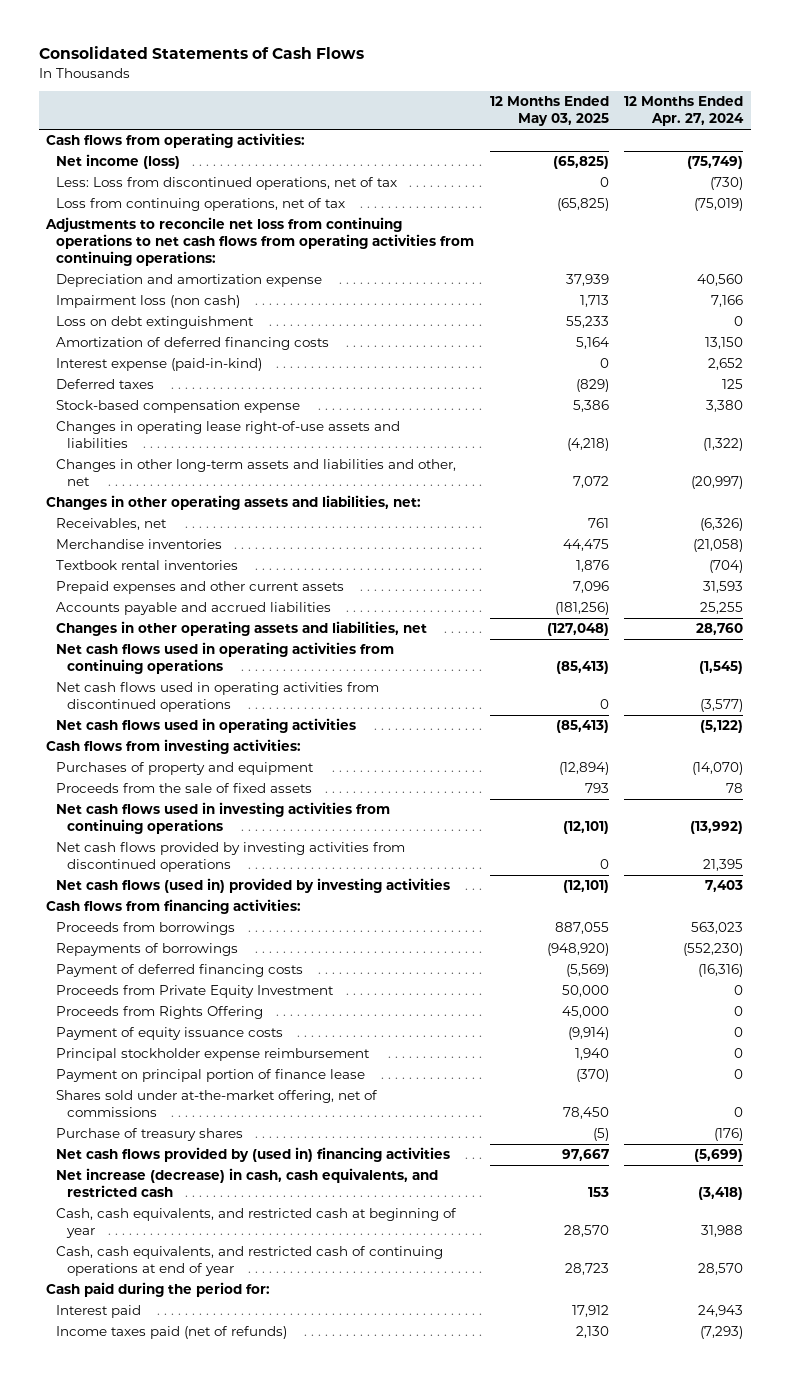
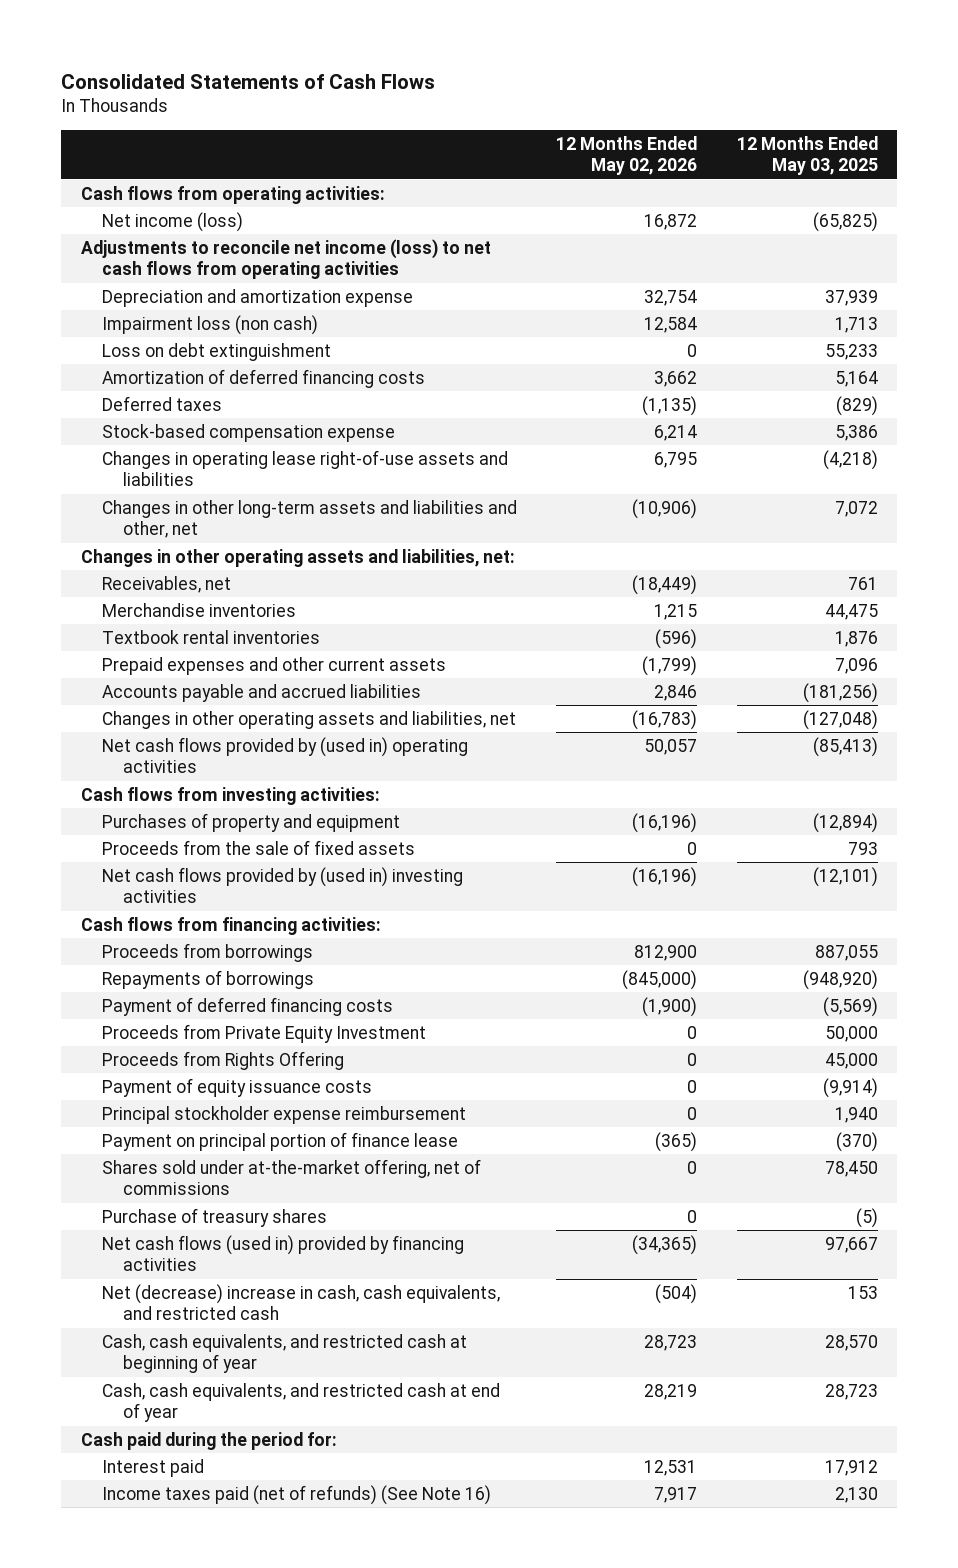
- | 12 Months Ended May 03, 2025 | 12 Months Ended Apr. 27, 2024
+ | 12 Months Ended May 02, 2026 | 12 Months Ended May 03, 2025
- Less: Loss from discontinued operations, net of tax | 0 | (730)
- Loss from continuing operations, net of tax | (65,825) | (75,019)
- Adjustments to reconcile net loss from continuing operations to net cash flows from operating activities from continuing operations:
+ Adjustments to reconcile net income (loss) to net cash flows from operating activities
- Interest expense (paid-in-kind) | 0 | 2,652
- Net cash flows used in operating activities from continuing operations | (85,413) | (1,545)
- Net cash flows used in operating activities from discontinued operations | 0 | (3,577)
- Net cash flows used in operating activities | (85,413) | (5,122)
+ Net cash flows provided by (used in) operating activities | 50,057 | (85,413)
- Net cash flows used in investing activities from continuing operations | (12,101) | (13,992)
- Net cash flows provided by investing activities from discontinued operations | 0 | 21,395
- Net cash flows (used in) provided by investing activities | (12,101) | 7,403
+ Net cash flows provided by (used in) investing activities | (16,196) | (12,101)
- Net cash flows provided by (used in) financing activities | 97,667 | (5,699)
- Net increase (decrease) in cash, cash equivalents, and restricted cash | 153 | (3,418)
+ Net cash flows (used in) provided by financing activities | (34,365) | 97,667
+ Net (decrease) increase in cash, cash equivalents, and restricted cash | (504) | 153
- Cash, cash equivalents, and restricted cash of continuing operations at end of year | 28,723 | 28,570
+ Cash, cash equivalents, and restricted cash at end of year | 28,219 | 28,723
- Income taxes paid (net of refunds) | 2,130 | (7,293)
+ Income taxes paid (net of refunds) (See Note 16) | 7,917 | 2,130

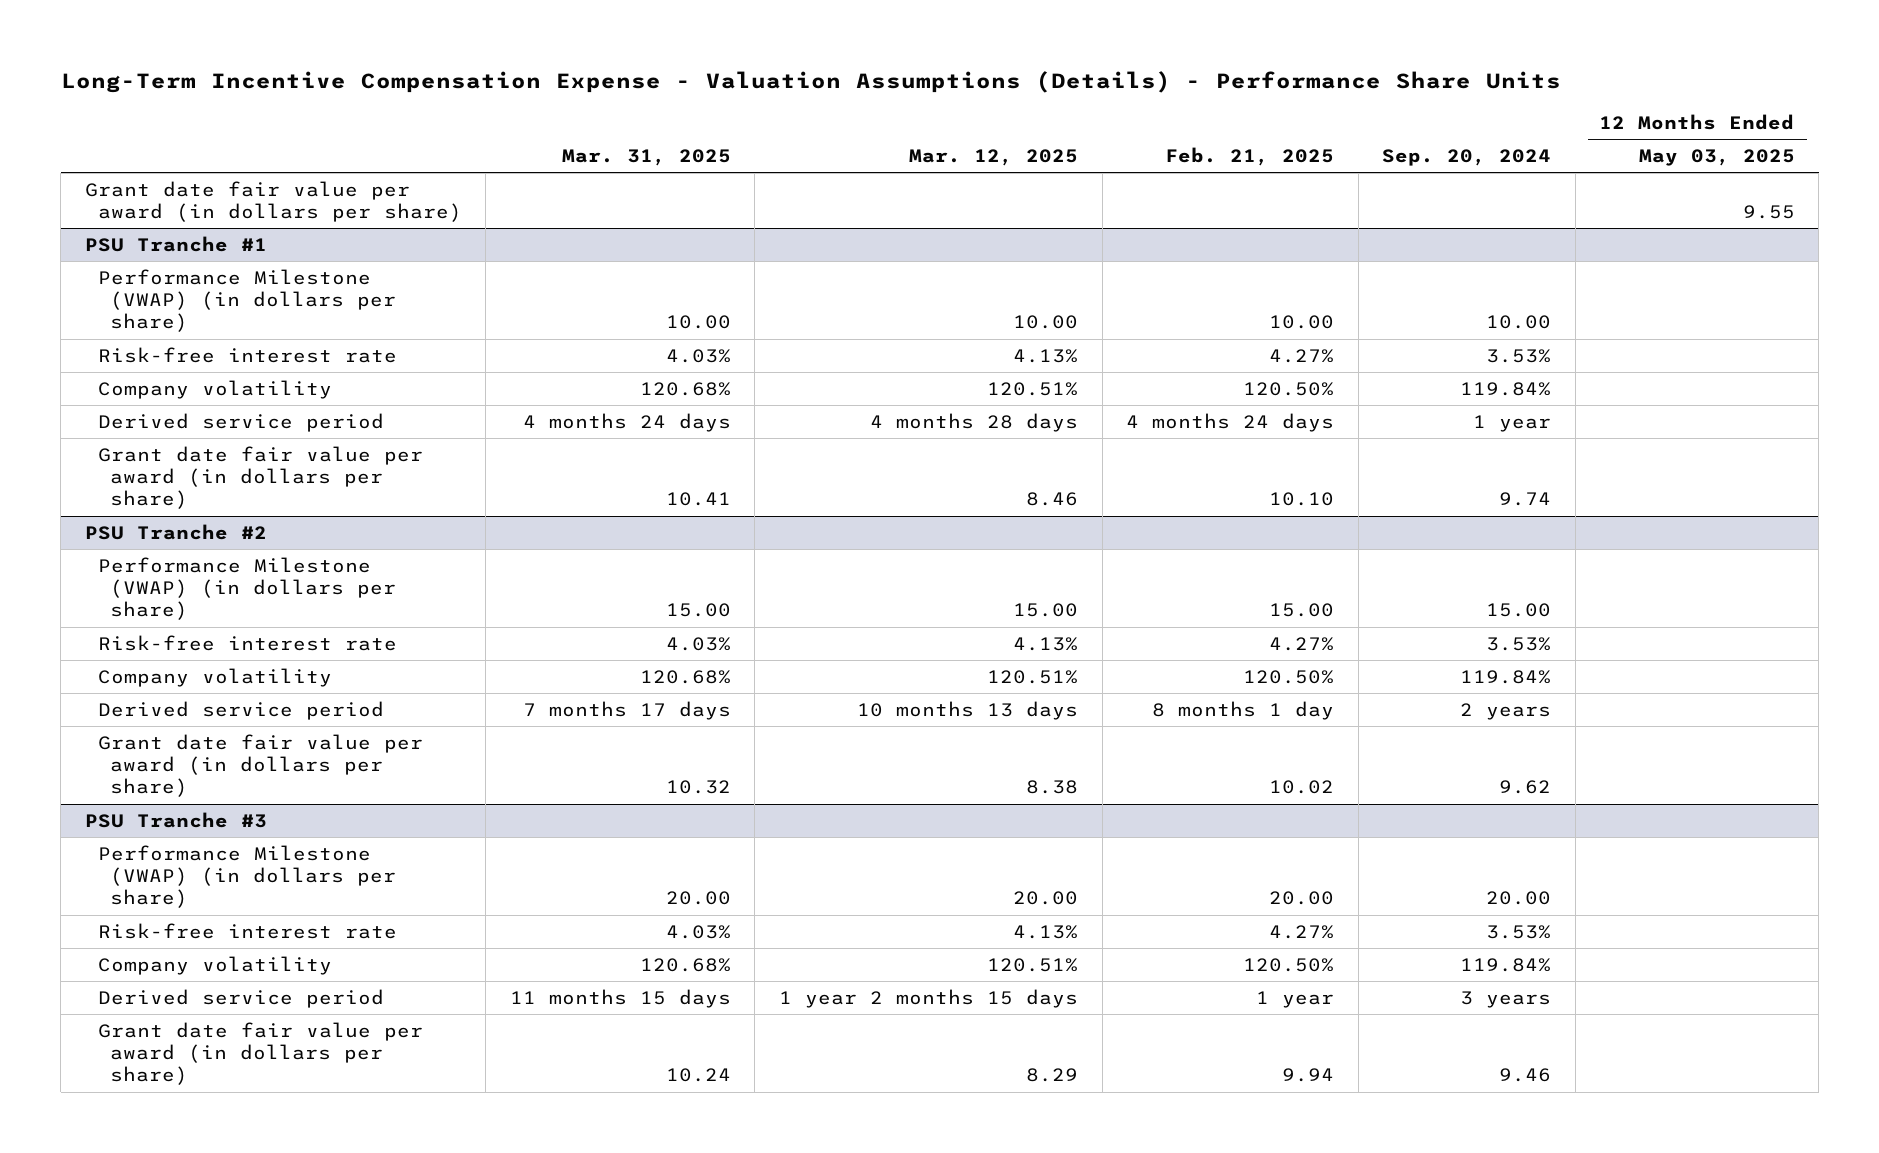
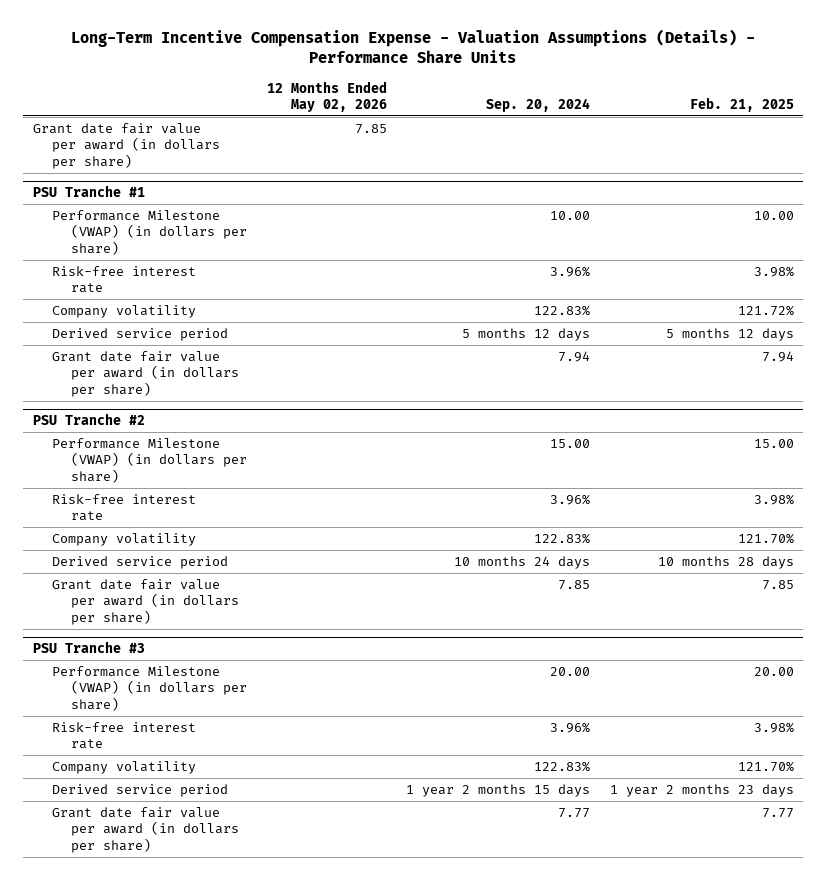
- | Mar. 31, 2025 | Mar. 12, 2025 | Feb. 21, 2025 | Sep. 20, 2024 | 12 Months Ended May 03, 2025
+ | 12 Months Ended May 02, 2026 | Sep. 20, 2024 | Feb. 21, 2025
@ PSU Tranche #1
- Risk-free interest rate | 4.03% | 4.13% | 4.27% | 3.53% |
- Company volatility | 120.68% | 120.51% | 120.50% | 119.84% |
- Derived service period | 4 months 24 days | 4 months 28 days | 4 months 24 days | 1 year |
- Grant date fair value per award (in dollars per share) | 10.41 | 8.46 | 10.10 | 9.74 |
+ Risk-free interest rate | | 3.96% | 3.98%
+ Company volatility | | 122.83% | 121.72%
+ Derived service period | | 5 months 12 days | 5 months 12 days
+ Grant date fair value per award (in dollars per share) | | 7.94 | 7.94
@ PSU Tranche #2
- Risk-free interest rate | 4.03% | 4.13% | 4.27% | 3.53% |
- Company volatility | 120.68% | 120.51% | 120.50% | 119.84% |
- Derived service period | 7 months 17 days | 10 months 13 days | 8 months 1 day | 2 years |
- Grant date fair value per award (in dollars per share) | 10.32 | 8.38 | 10.02 | 9.62 |
+ Risk-free interest rate | | 3.96% | 3.98%
+ Company volatility | | 122.83% | 121.70%
+ Derived service period | | 10 months 24 days | 10 months 28 days
+ Grant date fair value per award (in dollars per share) | | 7.85 | 7.85
@ PSU Tranche #3
- Risk-free interest rate | 4.03% | 4.13% | 4.27% | 3.53% |
- Company volatility | 120.68% | 120.51% | 120.50% | 119.84% |
- Derived service period | 11 months 15 days | 1 year 2 months 15 days | 1 year | 3 years |
- Grant date fair value per award (in dollars per share) | 10.24 | 8.29 | 9.94 | 9.46 |
+ Risk-free interest rate | | 3.96% | 3.98%
+ Company volatility | | 122.83% | 121.70%
+ Derived service period | | 1 year 2 months 15 days | 1 year 2 months 23 days
+ Grant date fair value per award (in dollars per share) | | 7.77 | 7.77

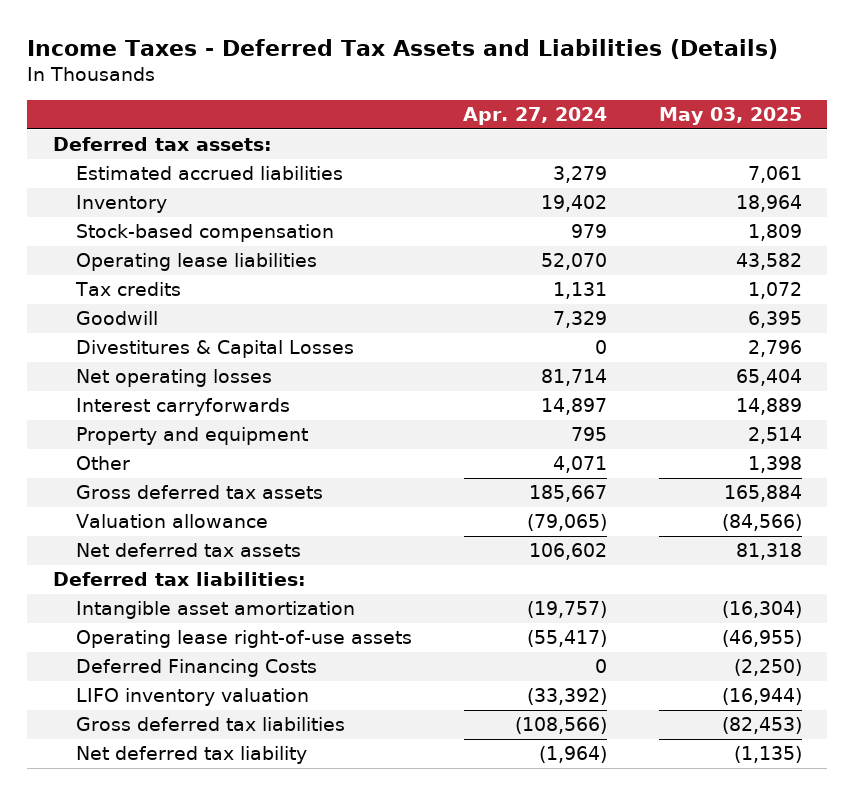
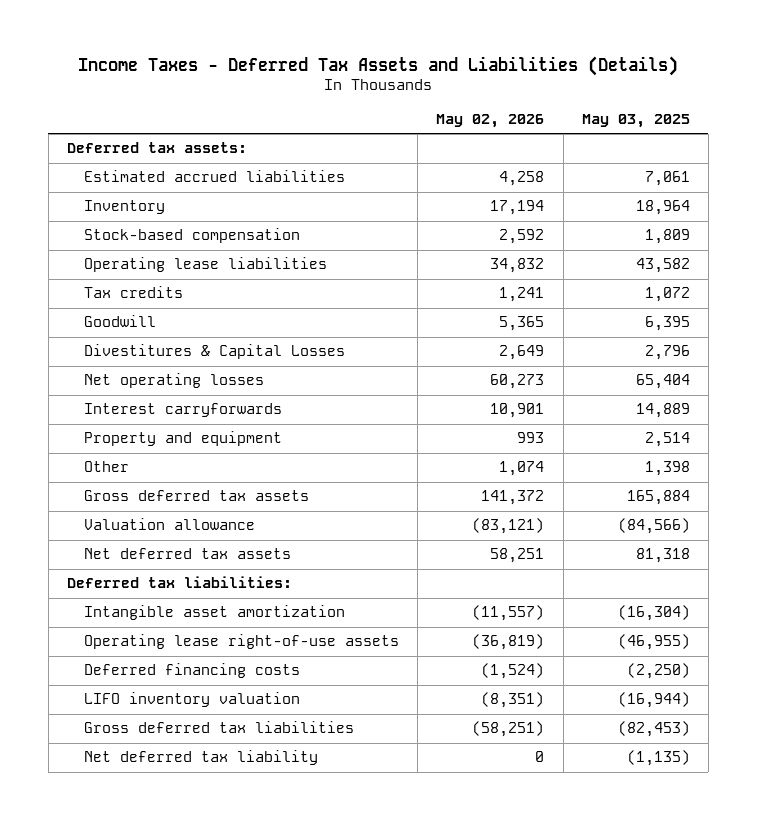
- | Apr. 27, 2024 | May 03, 2025
+ | May 02, 2026 | May 03, 2025
- Deferred Financing Costs | 0 | (2,250)
+ Deferred financing costs | (1,524) | (2,250)

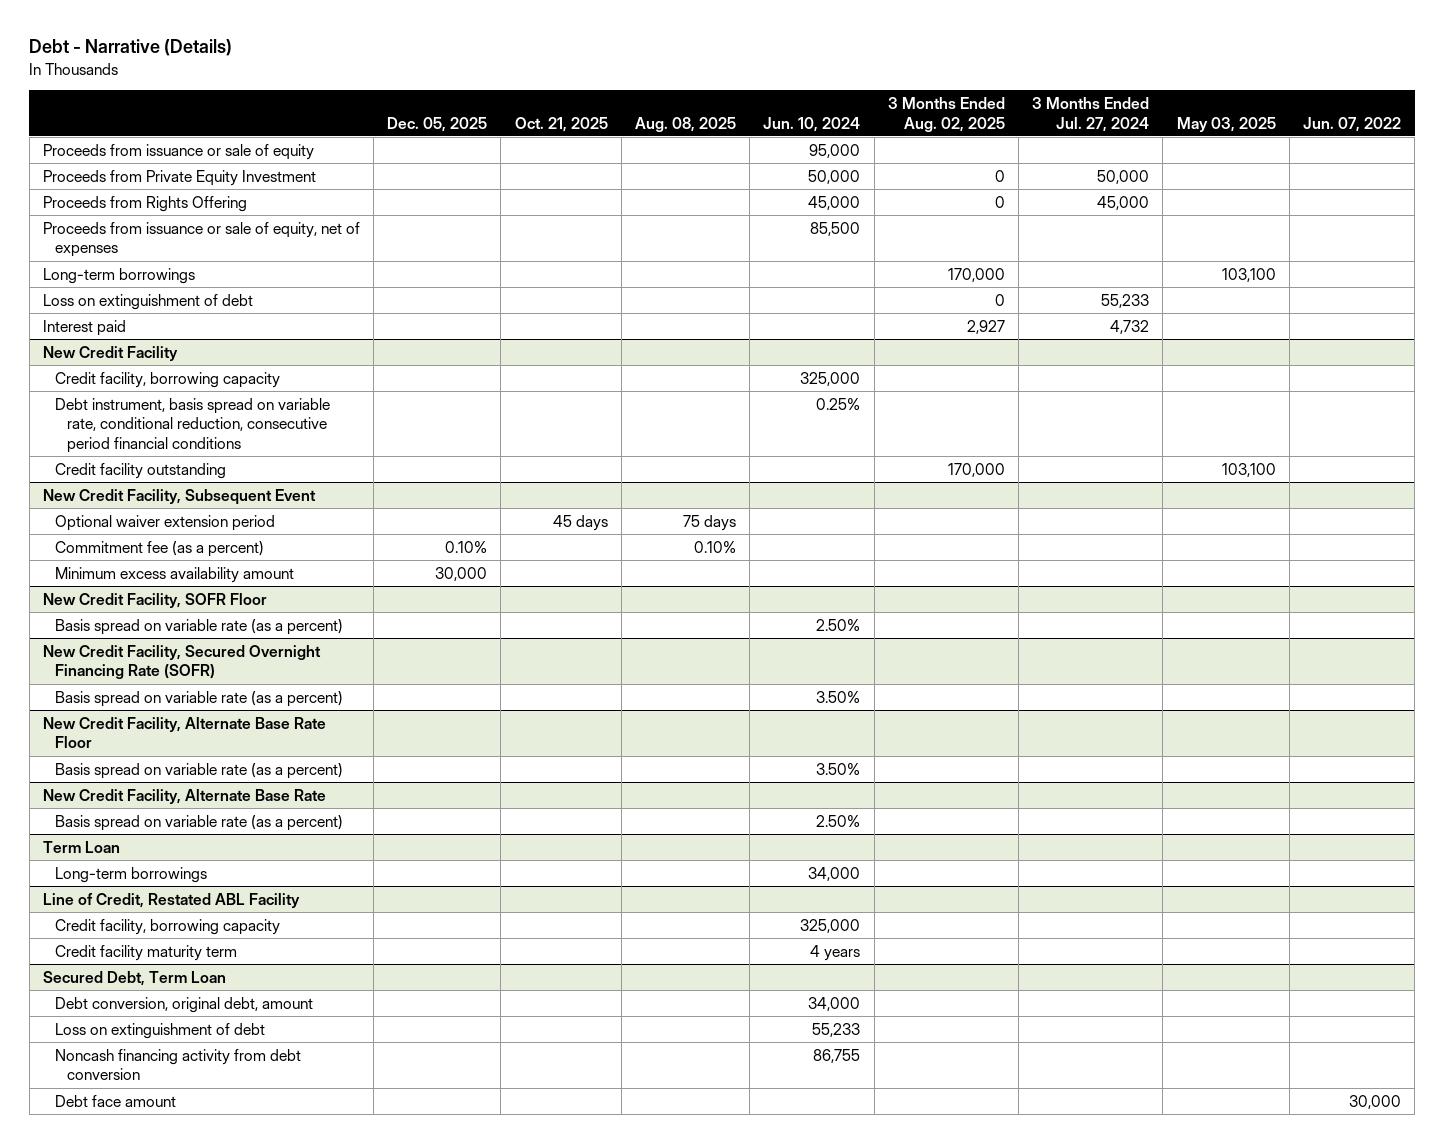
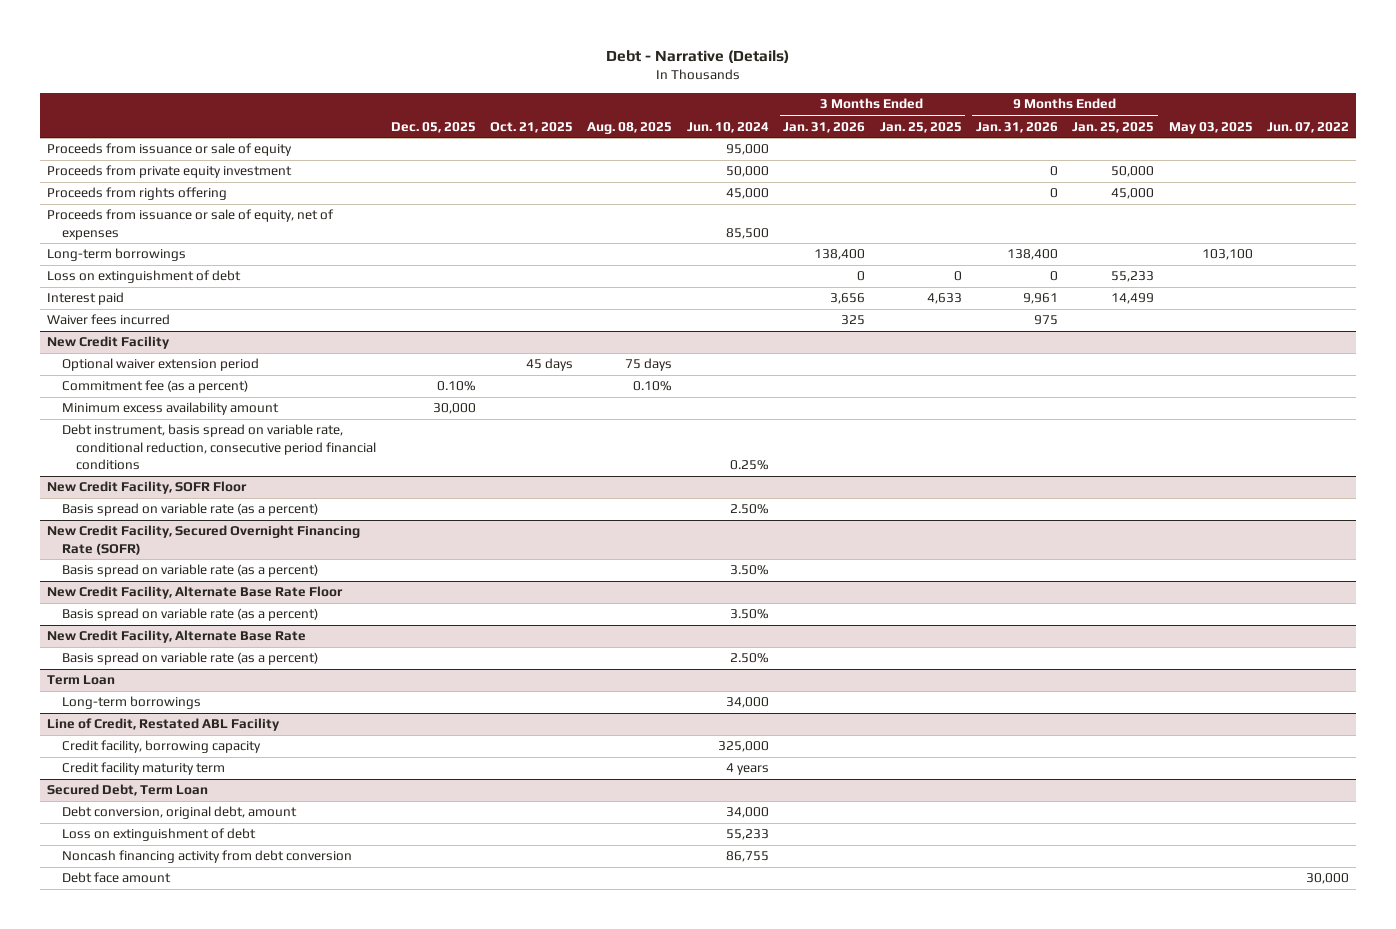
- | Dec. 05, 2025 | Oct. 21, 2025 | Aug. 08, 2025 | Jun. 10, 2024 | 3 Months Ended Aug. 02, 2025 | 3 Months Ended Jul. 27, 2024 | May 03, 2025 | Jun. 07, 2022
+ | Dec. 05, 2025 | Oct. 21, 2025 | Aug. 08, 2025 | Jun. 10, 2024 | 3 Months Ended Jan. 31, 2026 | 3 Months Ended Jan. 25, 2025 | 9 Months Ended Jan. 31, 2026 | 9 Months Ended Jan. 25, 2025 | May 03, 2025 | Jun. 07, 2022
- Proceeds from Private Equity Investment | | | | 50,000 | 0 | 50,000 | |
- Proceeds from Rights Offering | | | | 45,000 | 0 | 45,000 | |
+ Proceeds from private equity investment | | | | 50,000 | | | 0 | 50,000 | |
+ Proceeds from rights offering | | | | 45,000 | | | 0 | 45,000 | |
+ Waiver fees incurred | | | | | 325 | | 975 | | |
@ New Credit Facility
- Credit facility, borrowing capacity | | | | 325,000 | | | |
- Credit facility outstanding | | | | | 170,000 | | 103,100 |
- New Credit Facility, Subsequent Event
@ New Credit Facility
moved down: Debt instrument, basis spread on variable rate, conditional reduction, consecutive period financial conditions | | | | 0.25% | | | | | |

